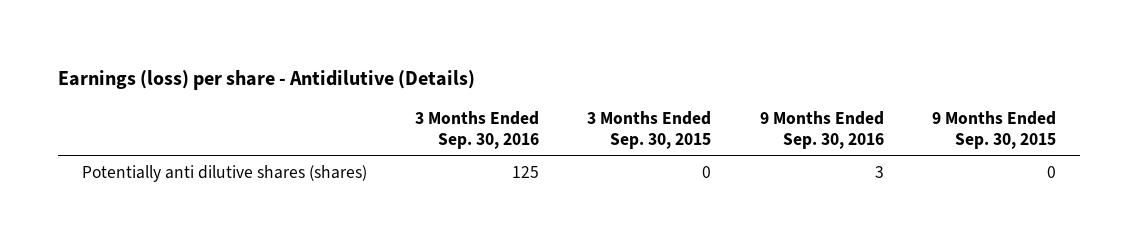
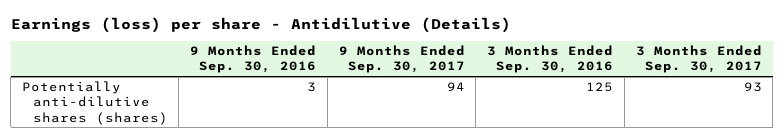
- | 3 Months Ended Sep. 30, 2016 | 3 Months Ended Sep. 30, 2015 | 9 Months Ended Sep. 30, 2016 | 9 Months Ended Sep. 30, 2015
+ | 9 Months Ended Sep. 30, 2016 | 9 Months Ended Sep. 30, 2017 | 3 Months Ended Sep. 30, 2016 | 3 Months Ended Sep. 30, 2017
- Potentially anti dilutive shares (shares) | 125 | 0 | 3 | 0
+ Potentially anti-dilutive shares (shares) | 3 | 94 | 125 | 93

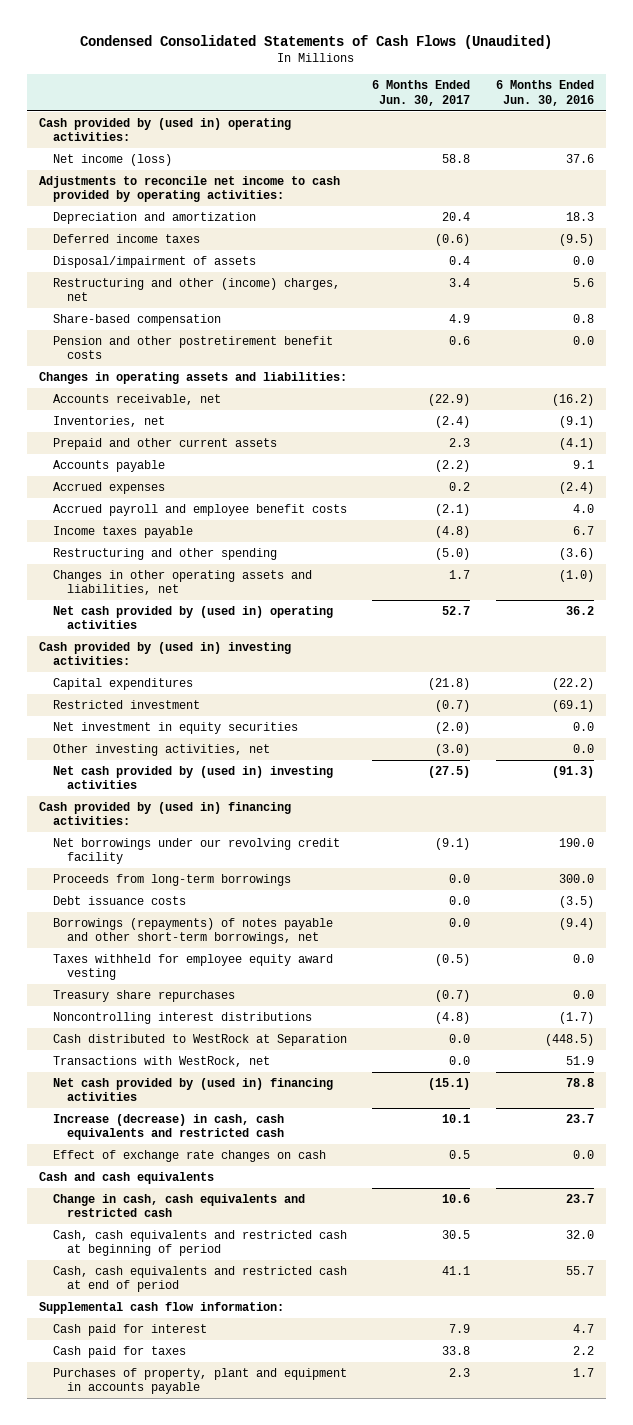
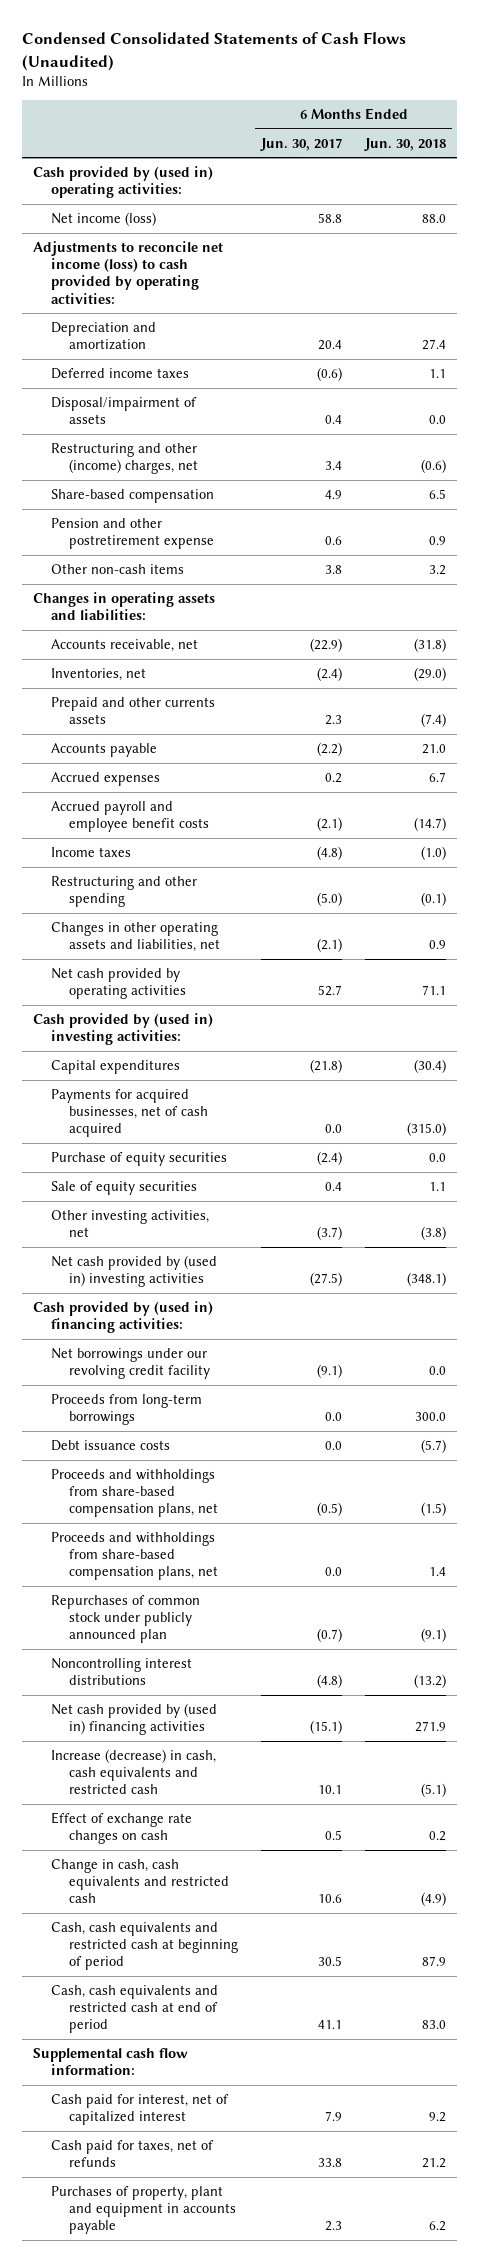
- | 6 Months Ended Jun. 30, 2017 | 6 Months Ended Jun. 30, 2016
+ | 6 Months Ended Jun. 30, 2017 | 6 Months Ended Jun. 30, 2018
- Adjustments to reconcile net income to cash provided by operating activities:
+ Adjustments to reconcile net income (loss) to cash provided by operating activities:
- Pension and other postretirement benefit costs | 0.6 | 0.0
+ Pension and other postretirement expense | 0.6 | 0.9
+ Other non-cash items | 3.8 | 3.2
- Prepaid and other current assets | 2.3 | (4.1)
+ Prepaid and other currents assets | 2.3 | (7.4)
- Income taxes payable | (4.8) | 6.7
+ Income taxes | (4.8) | (1.0)
- Changes in other operating assets and liabilities, net | 1.7 | (1.0)
- Net cash provided by (used in) operating activities | 52.7 | 36.2
+ Changes in other operating assets and liabilities, net | (2.1) | 0.9
+ Net cash provided by operating activities | 52.7 | 71.1
- Restricted investment | (0.7) | (69.1)
- Net investment in equity securities | (2.0) | 0.0
- Other investing activities, net | (3.0) | 0.0
+ Payments for acquired businesses, net of cash acquired | 0.0 | (315.0)
+ Purchase of equity securities | (2.4) | 0.0
+ Sale of equity securities | 0.4 | 1.1
+ Other investing activities, net | (3.7) | (3.8)
- Borrowings (repayments) of notes payable and other short-term borrowings, net | 0.0 | (9.4)
- Taxes withheld for employee equity award vesting | (0.5) | 0.0
- Treasury share repurchases | (0.7) | 0.0
+ Proceeds and withholdings from share-based compensation plans, net | (0.5) | (1.5)
+ Proceeds and withholdings from share-based compensation plans, net | 0.0 | 1.4
+ Repurchases of common stock under publicly announced plan | (0.7) | (9.1)
- Cash distributed to WestRock at Separation | 0.0 | (448.5)
- Transactions with WestRock, net | 0.0 | 51.9
- Cash and cash equivalents
- Cash paid for interest | 7.9 | 4.7
- Cash paid for taxes | 33.8 | 2.2
+ Cash paid for interest, net of capitalized interest | 7.9 | 9.2
+ Cash paid for taxes, net of refunds | 33.8 | 21.2

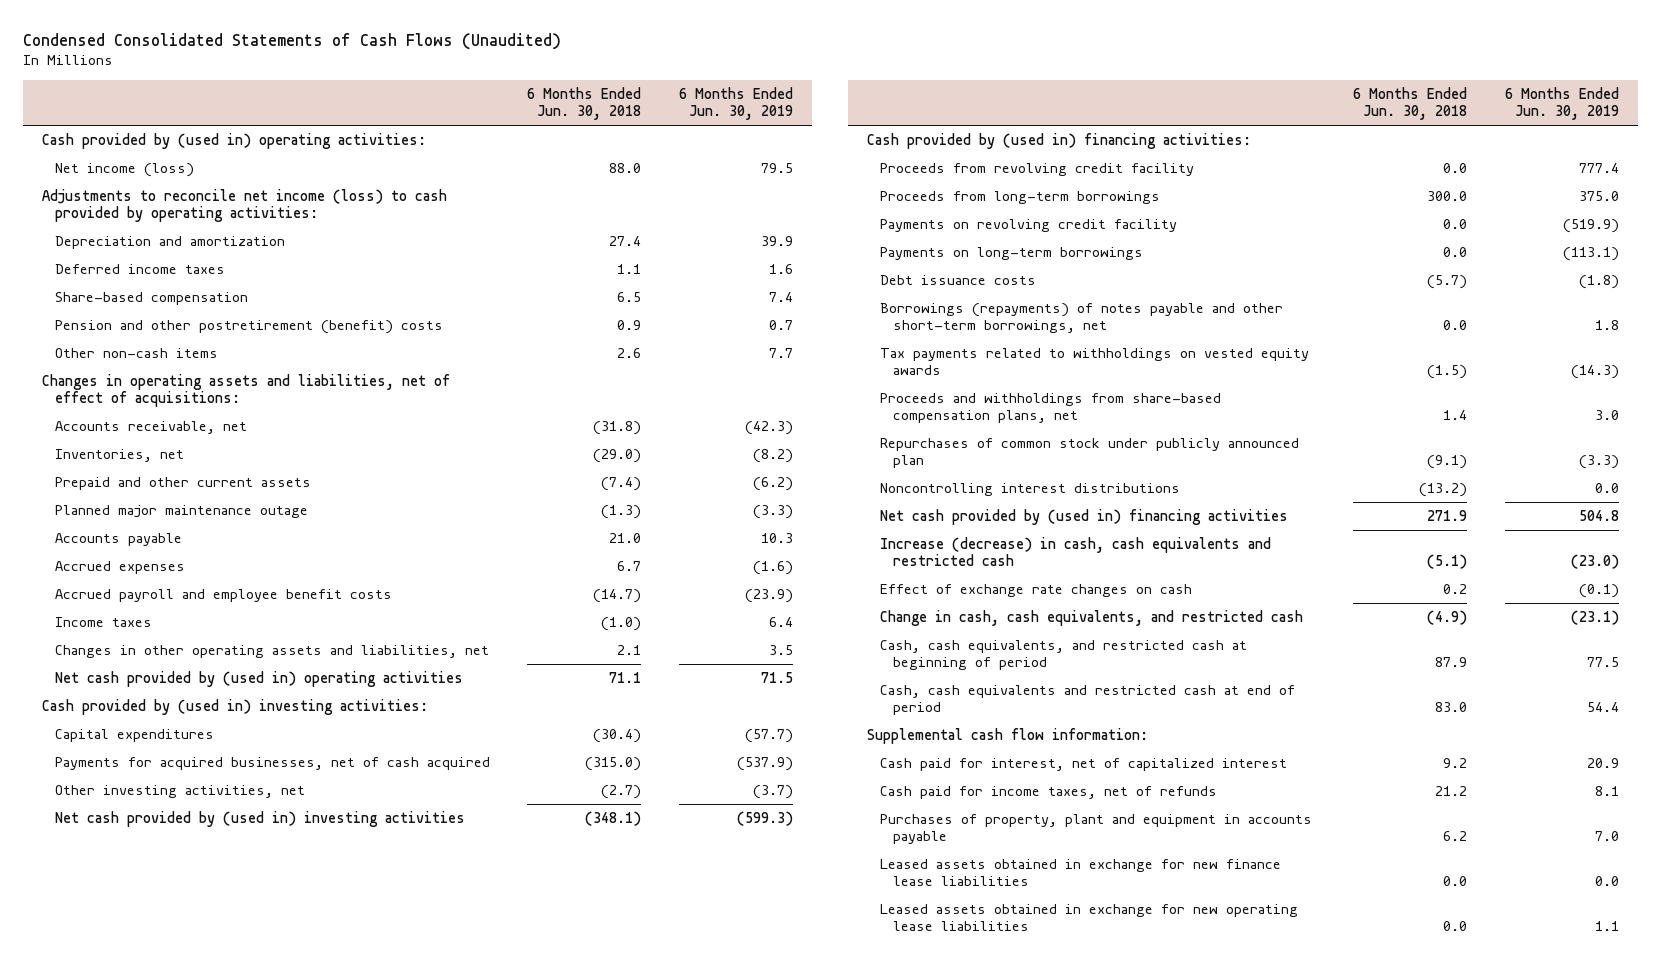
- | 6 Months Ended Jun. 30, 2017 | 6 Months Ended Jun. 30, 2018
+ | 6 Months Ended Jun. 30, 2018 | 6 Months Ended Jun. 30, 2019
- Disposal/impairment of assets | 0.4 | 0.0
- Restructuring and other (income) charges, net | 3.4 | (0.6)
- Pension and other postretirement expense | 0.6 | 0.9
- Other non-cash items | 3.8 | 3.2
- Changes in operating assets and liabilities:
+ Pension and other postretirement (benefit) costs | 0.9 | 0.7
+ Other non-cash items | 2.6 | 7.7
+ Changes in operating assets and liabilities, net of effect of acquisitions:
- Prepaid and other currents assets | 2.3 | (7.4)
+ Prepaid and other current assets | (7.4) | (6.2)
+ Planned major maintenance outage | (1.3) | (3.3)
- Restructuring and other spending | (5.0) | (0.1)
- Changes in other operating assets and liabilities, net | (2.1) | 0.9
- Net cash provided by operating activities | 52.7 | 71.1
+ Changes in other operating assets and liabilities, net | 2.1 | 3.5
+ Net cash provided by (used in) operating activities | 71.1 | 71.5
- Purchase of equity securities | (2.4) | 0.0
- Sale of equity securities | 0.4 | 1.1
- Other investing activities, net | (3.7) | (3.8)
+ Other investing activities, net | (2.7) | (3.7)
- Net borrowings under our revolving credit facility | (9.1) | 0.0
+ Proceeds from revolving credit facility | 0.0 | 777.4
+ Payments on revolving credit facility | 0.0 | (519.9)
+ Payments on long-term borrowings | 0.0 | (113.1)
- Proceeds and withholdings from share-based compensation plans, net | (0.5) | (1.5)
+ Borrowings (repayments) of notes payable and other short-term borrowings, net | 0.0 | 1.8
+ Tax payments related to withholdings on vested equity awards | (1.5) | (14.3)
- Change in cash, cash equivalents and restricted cash | 10.6 | (4.9)
- Cash, cash equivalents and restricted cash at beginning of period | 30.5 | 87.9
+ Change in cash, cash equivalents, and restricted cash | (4.9) | (23.1)
+ Cash, cash equivalents, and restricted cash at beginning of period | 87.9 | 77.5
- Cash paid for taxes, net of refunds | 33.8 | 21.2
+ Cash paid for income taxes, net of refunds | 21.2 | 8.1
+ Leased assets obtained in exchange for new finance lease liabilities | 0.0 | 0.0
+ Leased assets obtained in exchange for new operating lease liabilities | 0.0 | 1.1

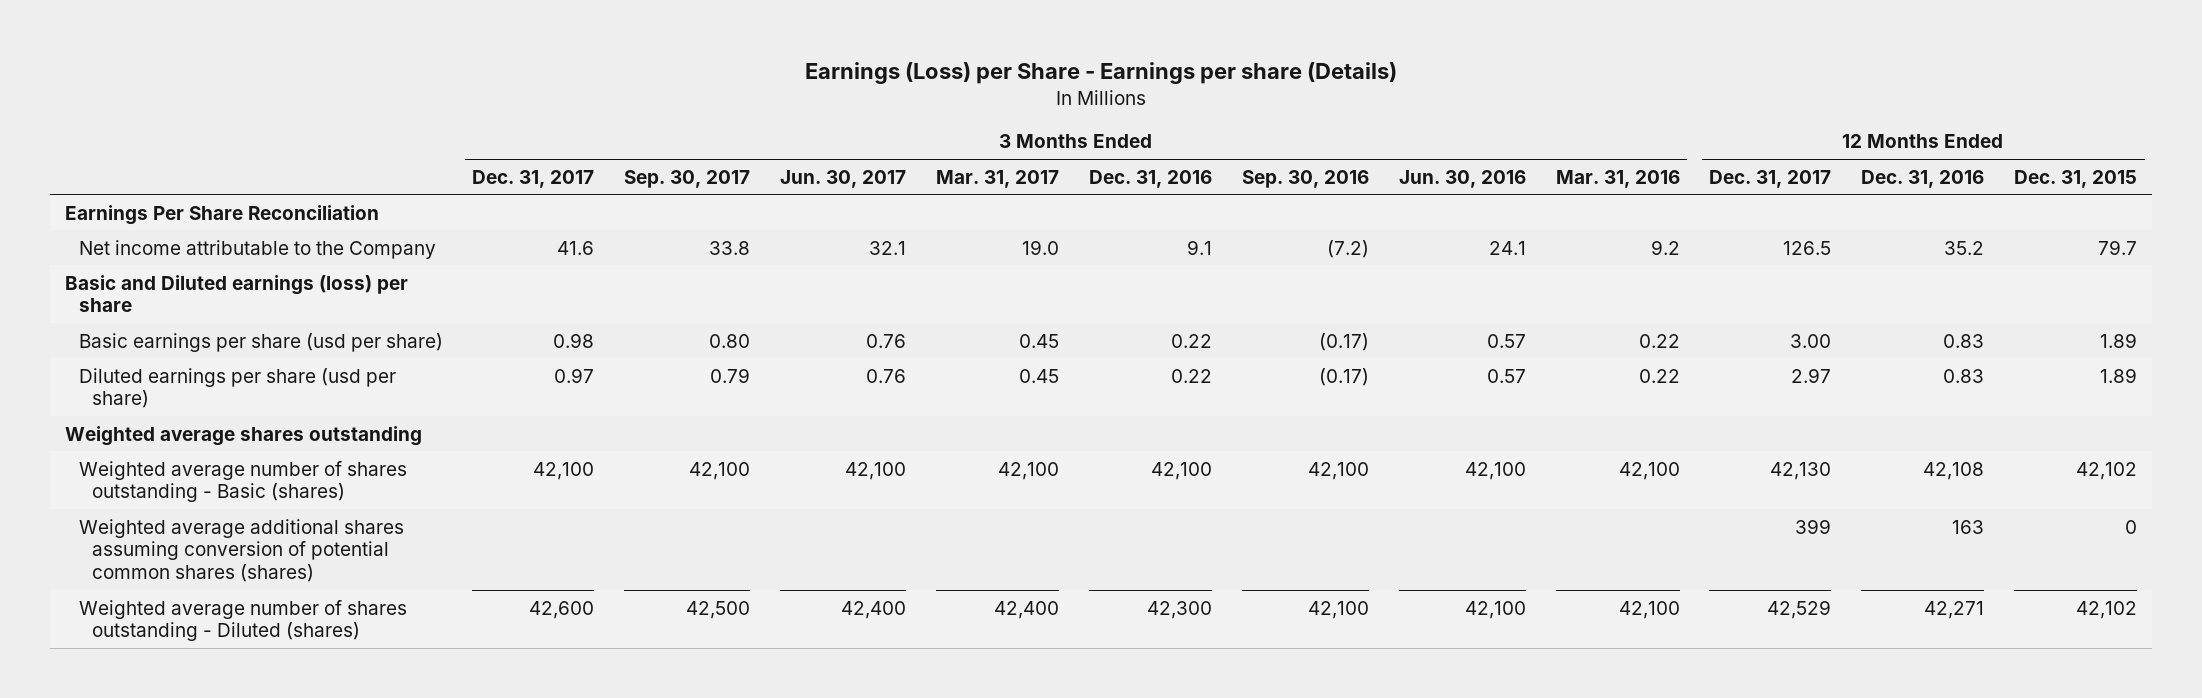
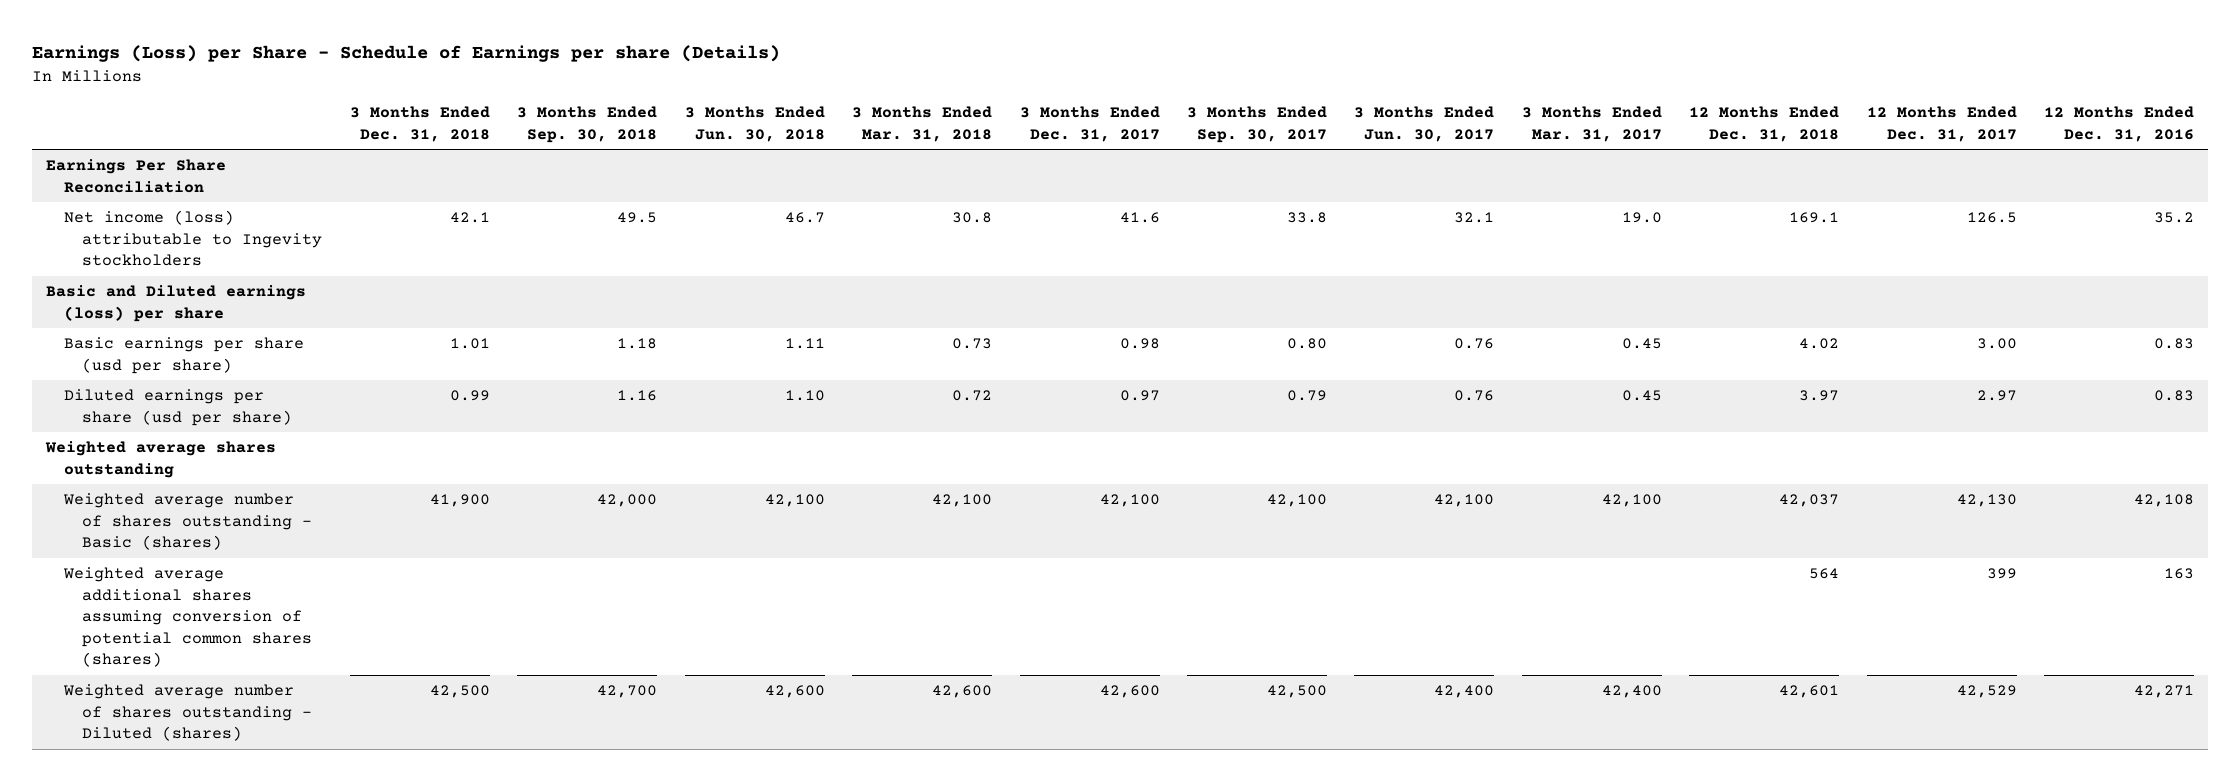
- Earnings (Loss) per Share - Earnings per share (Details)
+ Earnings (Loss) per Share - Schedule of Earnings per share (Details)
- | 3 Months Ended Dec. 31, 2017 | 3 Months Ended Sep. 30, 2017 | 3 Months Ended Jun. 30, 2017 | 3 Months Ended Mar. 31, 2017 | 3 Months Ended Dec. 31, 2016 | 3 Months Ended Sep. 30, 2016 | 3 Months Ended Jun. 30, 2016 | 3 Months Ended Mar. 31, 2016 | 12 Months Ended Dec. 31, 2017 | 12 Months Ended Dec. 31, 2016 | 12 Months Ended Dec. 31, 2015
+ | 3 Months Ended Dec. 31, 2018 | 3 Months Ended Sep. 30, 2018 | 3 Months Ended Jun. 30, 2018 | 3 Months Ended Mar. 31, 2018 | 3 Months Ended Dec. 31, 2017 | 3 Months Ended Sep. 30, 2017 | 3 Months Ended Jun. 30, 2017 | 3 Months Ended Mar. 31, 2017 | 12 Months Ended Dec. 31, 2018 | 12 Months Ended Dec. 31, 2017 | 12 Months Ended Dec. 31, 2016
- Net income attributable to the Company | 41.6 | 33.8 | 32.1 | 19.0 | 9.1 | (7.2) | 24.1 | 9.2 | 126.5 | 35.2 | 79.7
+ Net income (loss) attributable to Ingevity stockholders | 42.1 | 49.5 | 46.7 | 30.8 | 41.6 | 33.8 | 32.1 | 19.0 | 169.1 | 126.5 | 35.2

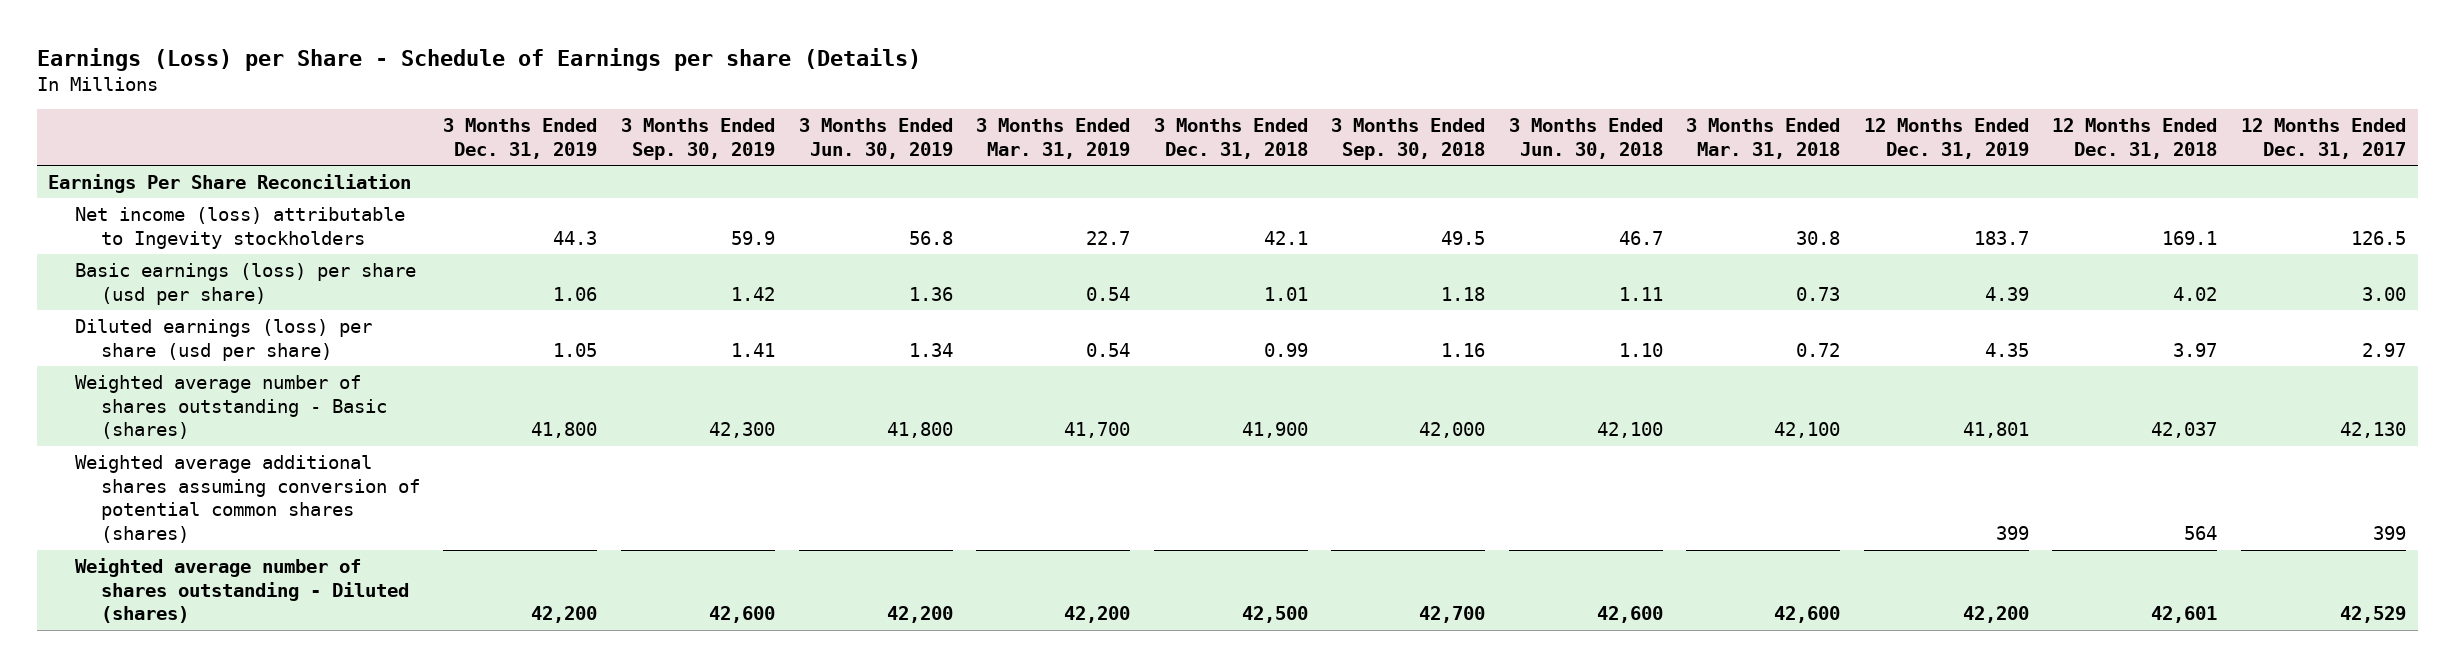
- | 3 Months Ended Dec. 31, 2018 | 3 Months Ended Sep. 30, 2018 | 3 Months Ended Jun. 30, 2018 | 3 Months Ended Mar. 31, 2018 | 3 Months Ended Dec. 31, 2017 | 3 Months Ended Sep. 30, 2017 | 3 Months Ended Jun. 30, 2017 | 3 Months Ended Mar. 31, 2017 | 12 Months Ended Dec. 31, 2018 | 12 Months Ended Dec. 31, 2017 | 12 Months Ended Dec. 31, 2016
+ | 3 Months Ended Dec. 31, 2019 | 3 Months Ended Sep. 30, 2019 | 3 Months Ended Jun. 30, 2019 | 3 Months Ended Mar. 31, 2019 | 3 Months Ended Dec. 31, 2018 | 3 Months Ended Sep. 30, 2018 | 3 Months Ended Jun. 30, 2018 | 3 Months Ended Mar. 31, 2018 | 12 Months Ended Dec. 31, 2019 | 12 Months Ended Dec. 31, 2018 | 12 Months Ended Dec. 31, 2017
- Basic and Diluted earnings (loss) per share
- Basic earnings per share (usd per share) | 1.01 | 1.18 | 1.11 | 0.73 | 0.98 | 0.80 | 0.76 | 0.45 | 4.02 | 3.00 | 0.83
- Diluted earnings per share (usd per share) | 0.99 | 1.16 | 1.10 | 0.72 | 0.97 | 0.79 | 0.76 | 0.45 | 3.97 | 2.97 | 0.83
- Weighted average shares outstanding
+ Basic earnings (loss) per share (usd per share) | 1.06 | 1.42 | 1.36 | 0.54 | 1.01 | 1.18 | 1.11 | 0.73 | 4.39 | 4.02 | 3.00
+ Diluted earnings (loss) per share (usd per share) | 1.05 | 1.41 | 1.34 | 0.54 | 0.99 | 1.16 | 1.10 | 0.72 | 4.35 | 3.97 | 2.97

